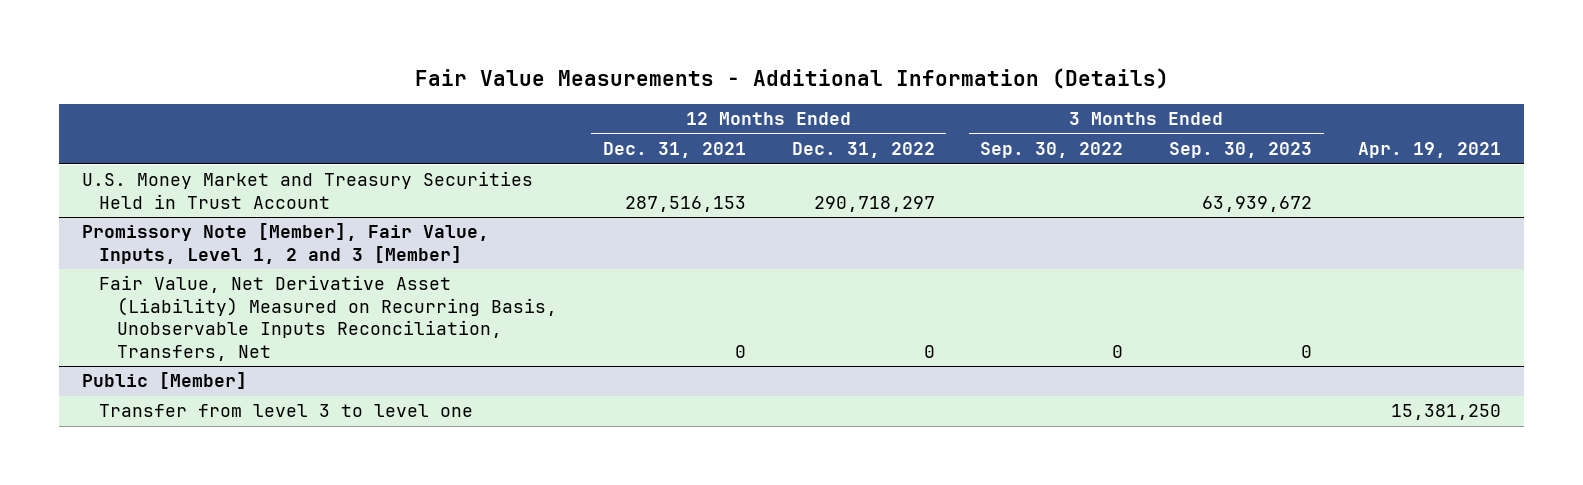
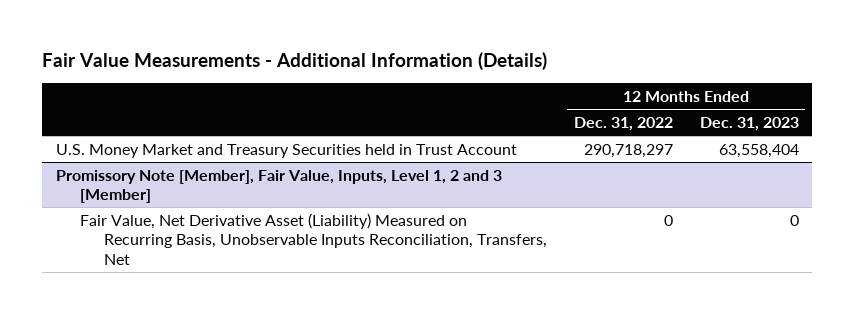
- | 12 Months Ended Dec. 31, 2021 | 12 Months Ended Dec. 31, 2022 | 3 Months Ended Sep. 30, 2022 | 3 Months Ended Sep. 30, 2023 | Apr. 19, 2021
+ | 12 Months Ended Dec. 31, 2022 | 12 Months Ended Dec. 31, 2023
- U.S. Money Market and Treasury Securities Held in Trust Account | 287,516,153 | 290,718,297 | | 63,939,672 |
+ U.S. Money Market and Treasury Securities held in Trust Account | 290,718,297 | 63,558,404
- Public [Member]
- Transfer from level 3 to level one | | | | | 15,381,250

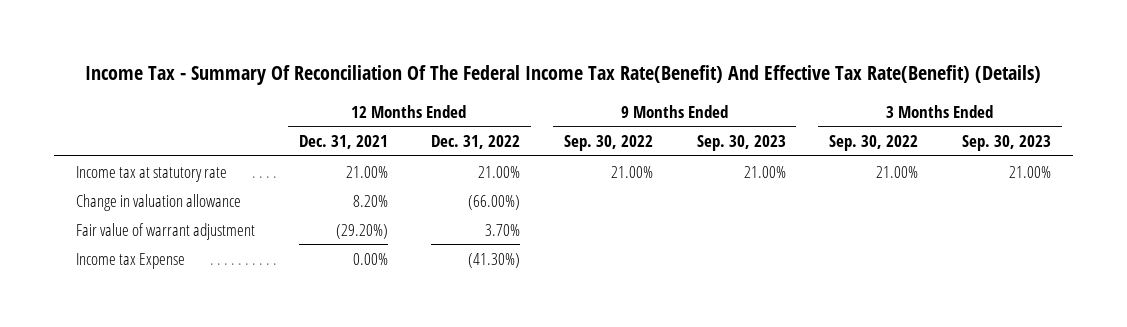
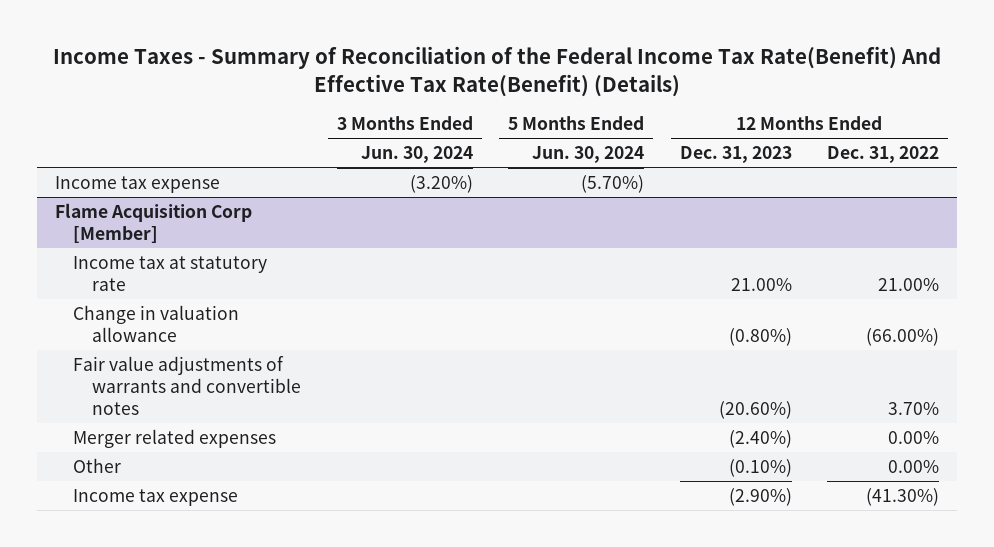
- Income Tax - Summary Of Reconciliation Of The Federal Income Tax Rate(Benefit) And Effective Tax Rate(Benefit) (Details)
+ Income Taxes - Summary of Reconciliation of the Federal Income Tax Rate(Benefit) And Effective Tax Rate(Benefit) (Details)
- | 12 Months Ended Dec. 31, 2021 | 12 Months Ended Dec. 31, 2022 | 9 Months Ended Sep. 30, 2022 | 9 Months Ended Sep. 30, 2023 | 3 Months Ended Sep. 30, 2022 | 3 Months Ended Sep. 30, 2023
+ | 3 Months Ended Jun. 30, 2024 | 5 Months Ended Jun. 30, 2024 | 12 Months Ended Dec. 31, 2023 | 12 Months Ended Dec. 31, 2022
+ Income tax expense | (3.20%) | (5.70%) | |
+ Flame Acquisition Corp [Member]
- Fair value of warrant adjustment | (29.20%) | 3.70% | | | |
- Income tax Expense | 0.00% | (41.30%) | | | |
+ Fair value adjustments of warrants and convertible notes | | | (20.60%) | 3.70%
+ Merger related expenses | | | (2.40%) | 0.00%
+ Other | | | (0.10%) | 0.00%
+ Income tax expense | | | (2.90%) | (41.30%)

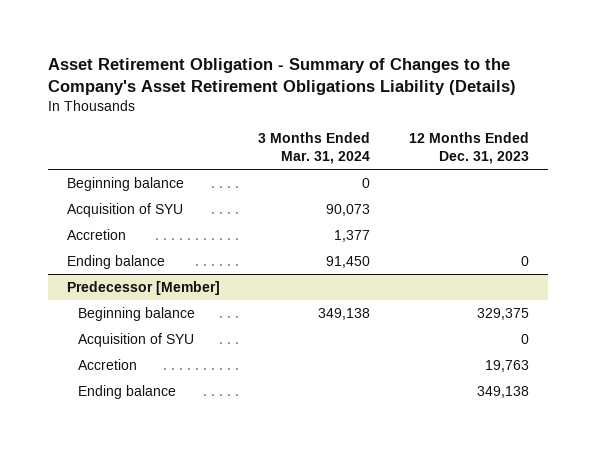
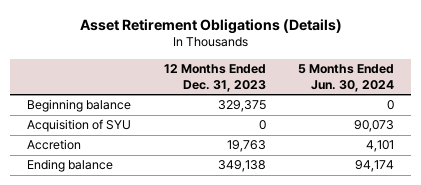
- Asset Retirement Obligation - Summary of Changes to the Company's Asset Retirement Obligations Liability (Details)
+ Asset Retirement Obligations (Details)
- | 3 Months Ended Mar. 31, 2024 | 12 Months Ended Dec. 31, 2023
+ | 12 Months Ended Dec. 31, 2023 | 5 Months Ended Jun. 30, 2024
- Beginning balance | 0 |
- Acquisition of SYU | 90,073 |
- Accretion | 1,377 |
- Ending balance | 91,450 | 0
- Predecessor [Member]

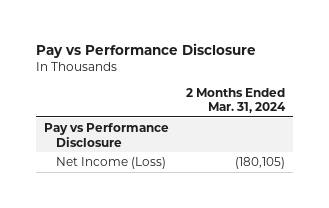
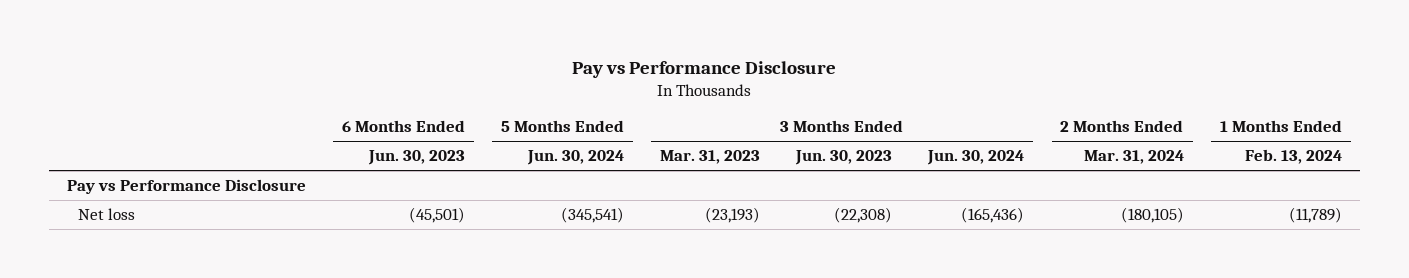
- | 2 Months Ended Mar. 31, 2024
+ | 6 Months Ended Jun. 30, 2023 | 5 Months Ended Jun. 30, 2024 | 3 Months Ended Mar. 31, 2023 | 3 Months Ended Jun. 30, 2023 | 3 Months Ended Jun. 30, 2024 | 2 Months Ended Mar. 31, 2024 | 1 Months Ended Feb. 13, 2024
- Net Income (Loss) | (180,105)
+ Net loss | (45,501) | (345,541) | (23,193) | (22,308) | (165,436) | (180,105) | (11,789)

